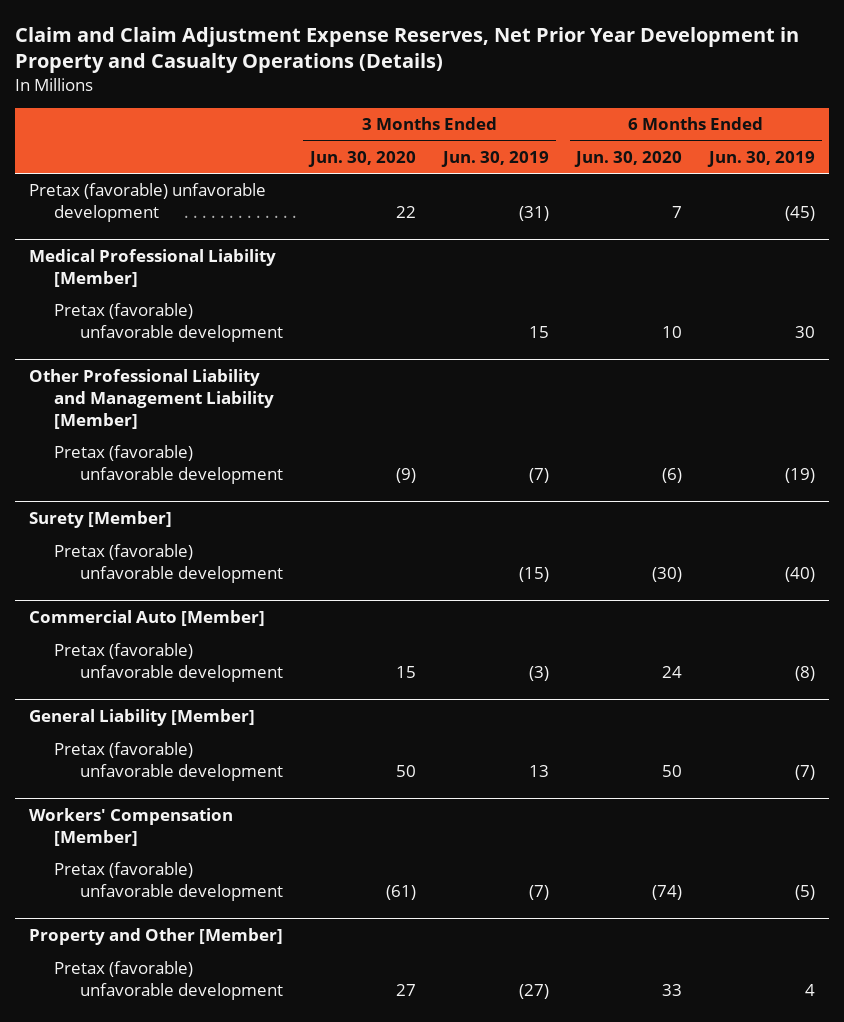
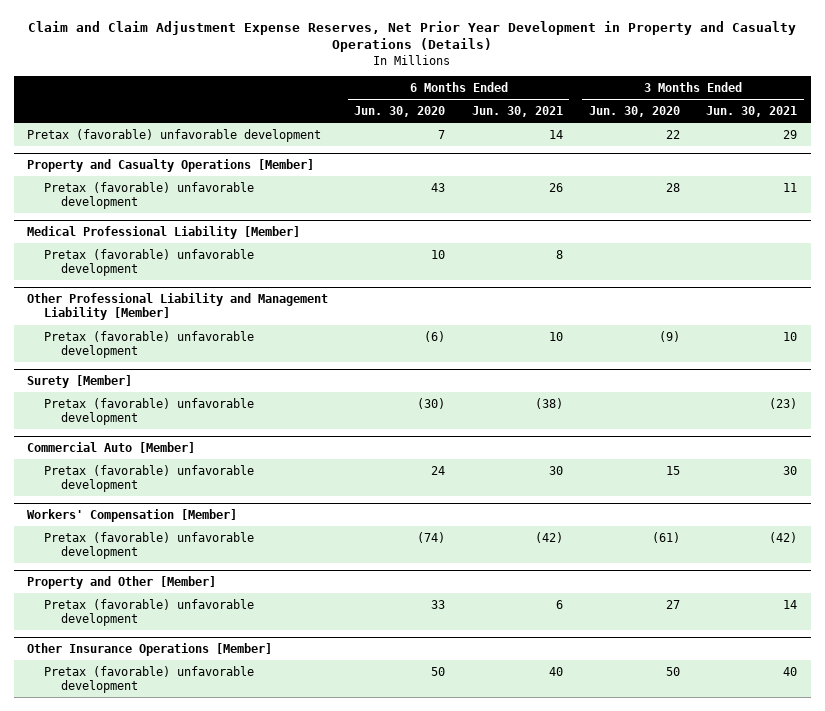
- | 3 Months Ended Jun. 30, 2020 | 3 Months Ended Jun. 30, 2019 | 6 Months Ended Jun. 30, 2020 | 6 Months Ended Jun. 30, 2019
+ | 6 Months Ended Jun. 30, 2020 | 6 Months Ended Jun. 30, 2021 | 3 Months Ended Jun. 30, 2020 | 3 Months Ended Jun. 30, 2021
+ Property and Casualty Operations [Member]
+ Pretax (favorable) unfavorable development | 43 | 26 | 28 | 11
- General Liability [Member]
- Pretax (favorable) unfavorable development | 50 | 13 | 50 | (7)
+ Other Insurance Operations [Member]
+ Pretax (favorable) unfavorable development | 50 | 40 | 50 | 40

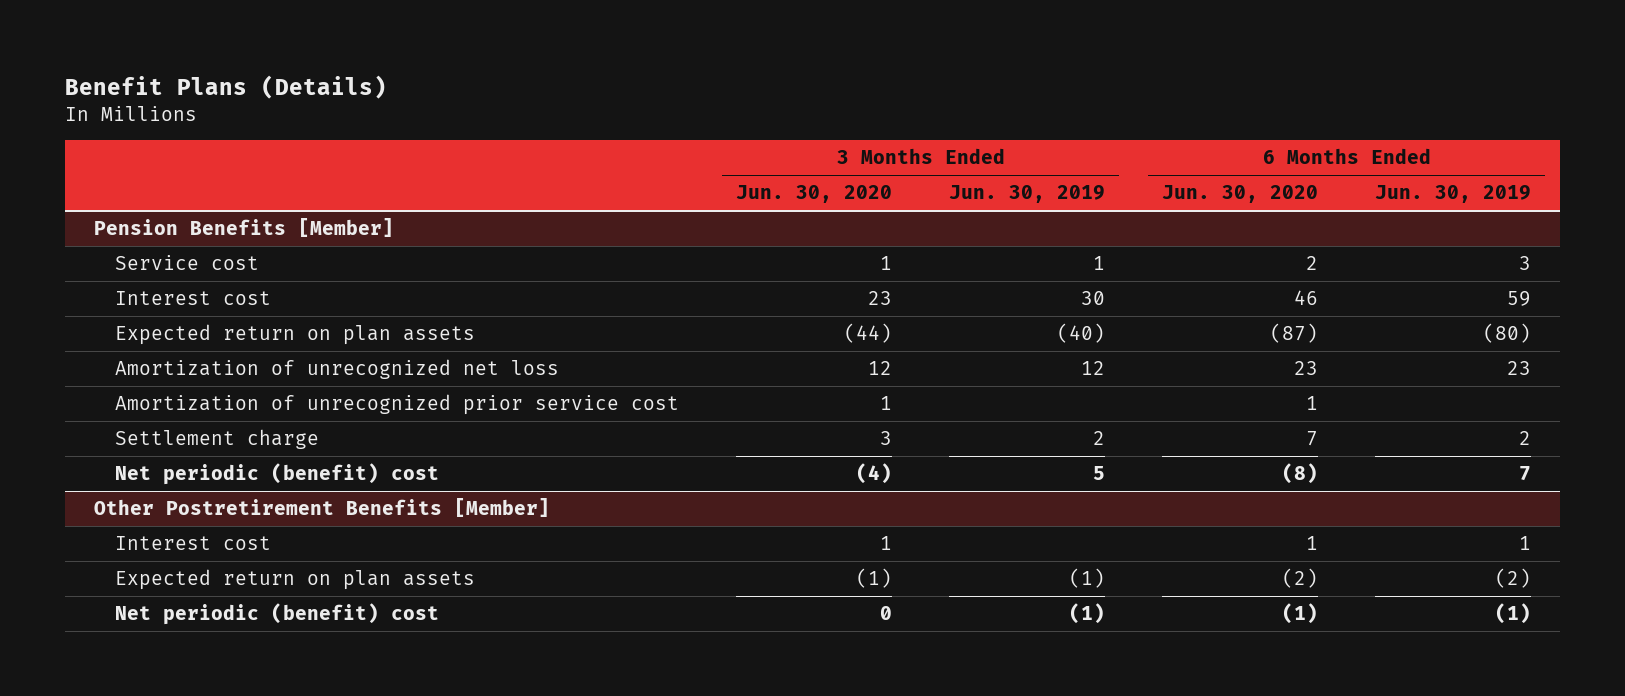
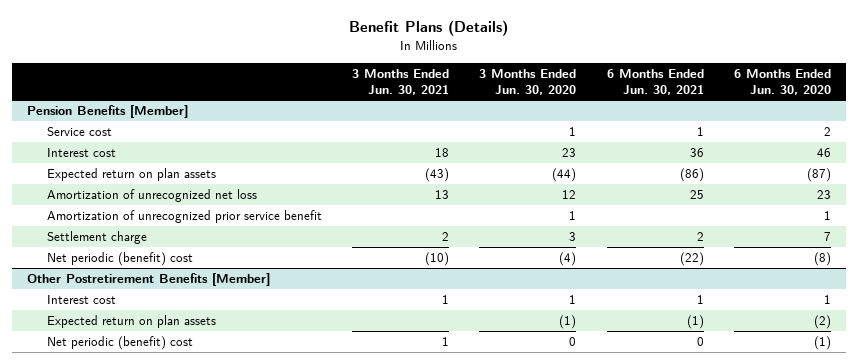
- | 3 Months Ended Jun. 30, 2020 | 3 Months Ended Jun. 30, 2019 | 6 Months Ended Jun. 30, 2020 | 6 Months Ended Jun. 30, 2019
+ | 3 Months Ended Jun. 30, 2021 | 3 Months Ended Jun. 30, 2020 | 6 Months Ended Jun. 30, 2021 | 6 Months Ended Jun. 30, 2020
@ Pension Benefits [Member]
- Amortization of unrecognized prior service cost | 1 | | 1 |
+ Amortization of unrecognized prior service benefit | | 1 | | 1

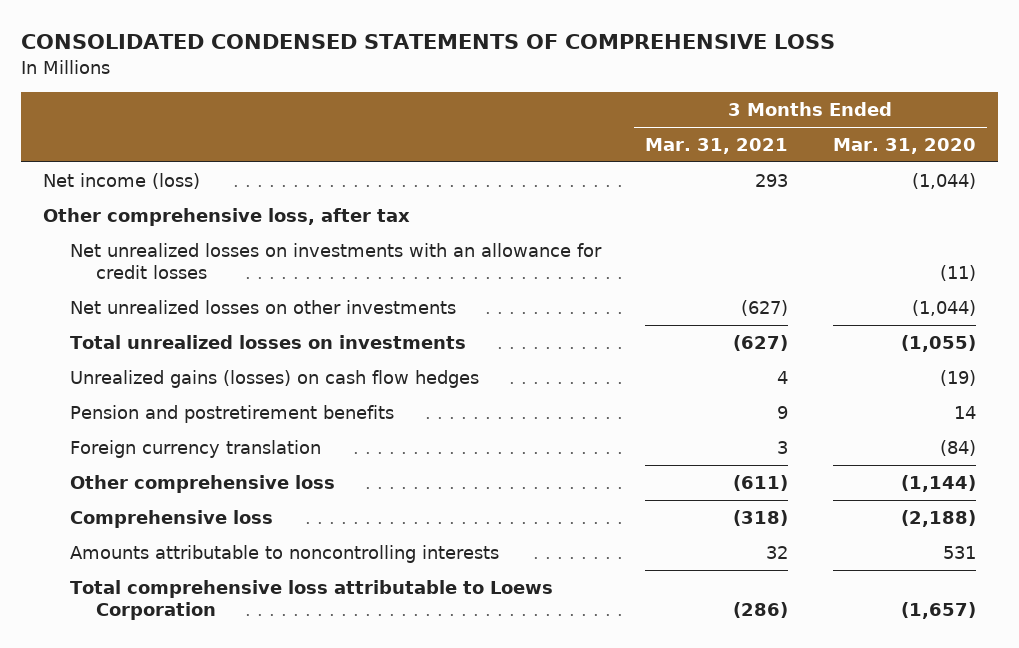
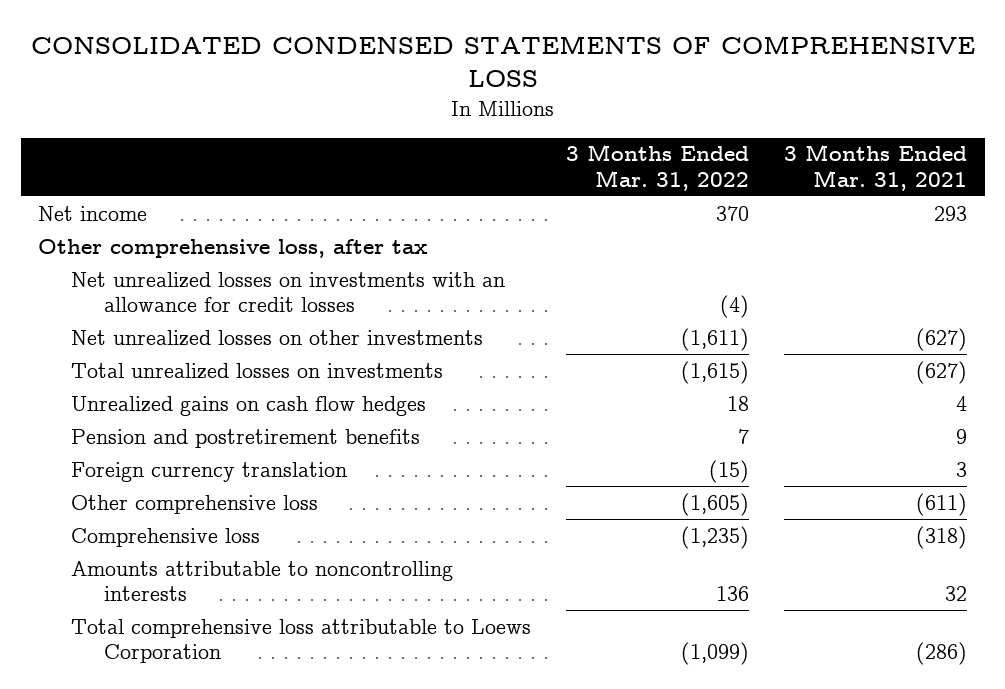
- | 3 Months Ended Mar. 31, 2021 | 3 Months Ended Mar. 31, 2020
+ | 3 Months Ended Mar. 31, 2022 | 3 Months Ended Mar. 31, 2021
- Net income (loss) | 293 | (1,044)
+ Net income | 370 | 293
- Unrealized gains (losses) on cash flow hedges | 4 | (19)
+ Unrealized gains on cash flow hedges | 18 | 4

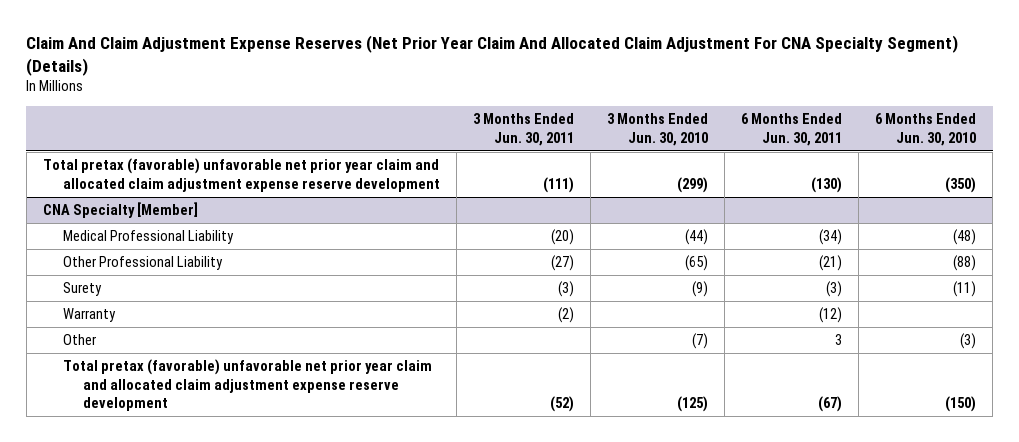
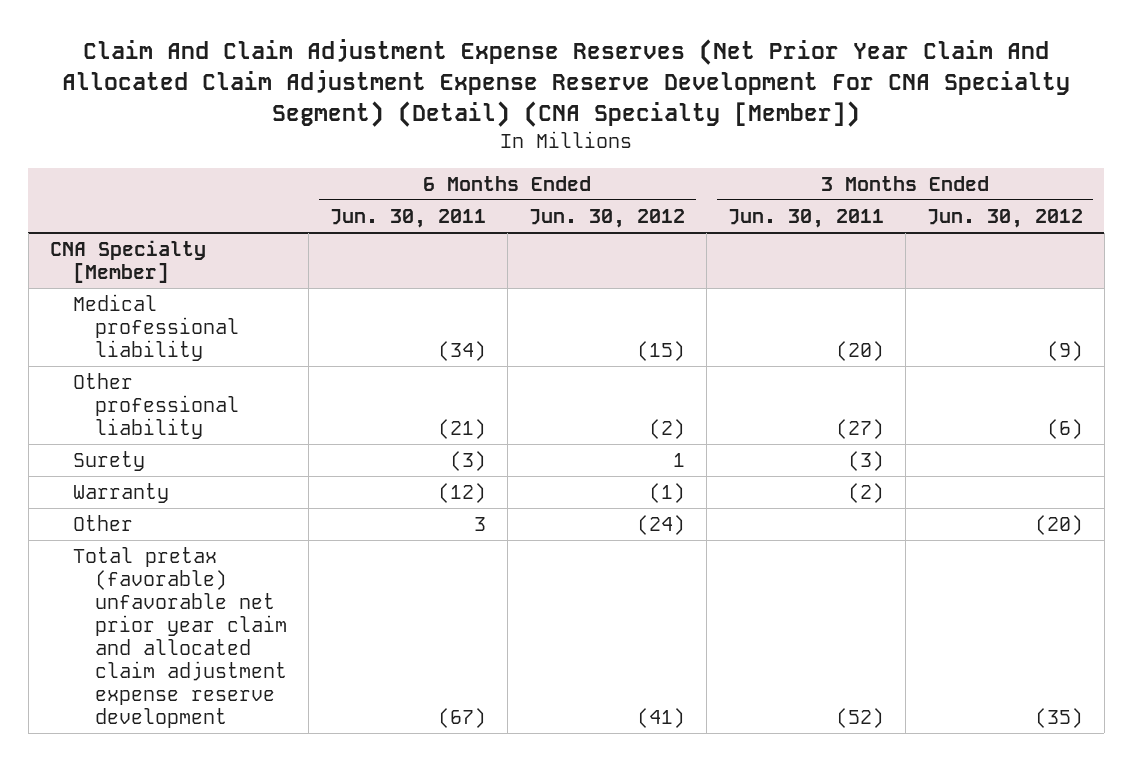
- Claim And Claim Adjustment Expense Reserves (Net Prior Year Claim And Allocated Claim Adjustment For CNA Specialty Segment) (Details)
+ Claim And Claim Adjustment Expense Reserves (Net Prior Year Claim And Allocated Claim Adjustment Expense Reserve Development For CNA Specialty Segment) (Detail) (CNA Specialty [Member])
- | 3 Months Ended Jun. 30, 2011 | 3 Months Ended Jun. 30, 2010 | 6 Months Ended Jun. 30, 2011 | 6 Months Ended Jun. 30, 2010
+ | 6 Months Ended Jun. 30, 2011 | 6 Months Ended Jun. 30, 2012 | 3 Months Ended Jun. 30, 2011 | 3 Months Ended Jun. 30, 2012
- Total pretax (favorable) unfavorable net prior year claim and allocated claim adjustment expense reserve development | (111) | (299) | (130) | (350)
@ CNA Specialty [Member]
- Medical Professional Liability | (20) | (44) | (34) | (48)
- Other Professional Liability | (27) | (65) | (21) | (88)
+ Medical professional liability | (34) | (15) | (20) | (9)
+ Other professional liability | (21) | (2) | (27) | (6)

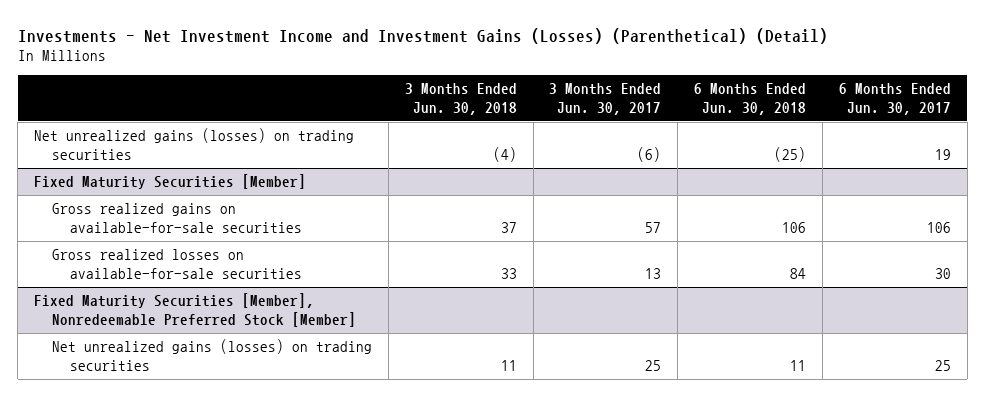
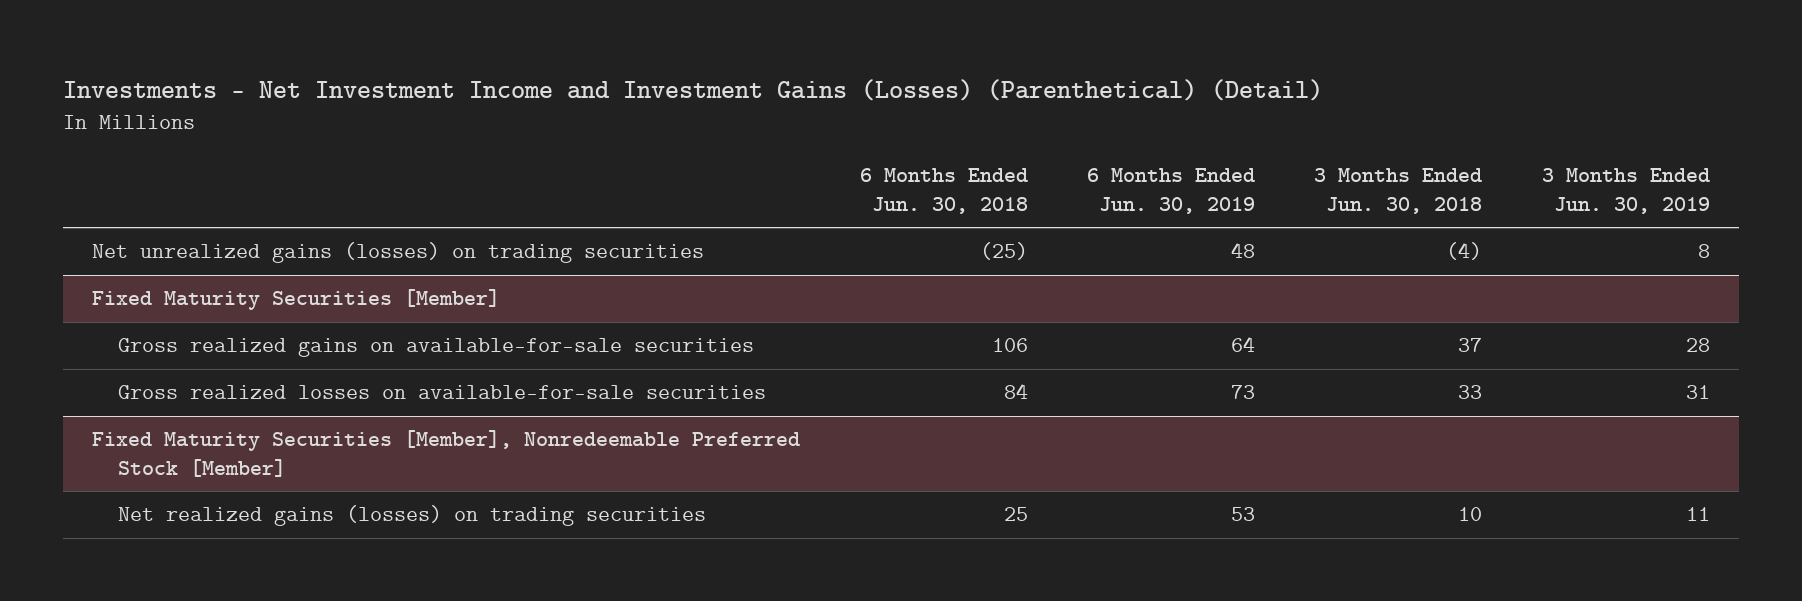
- | 3 Months Ended Jun. 30, 2018 | 3 Months Ended Jun. 30, 2017 | 6 Months Ended Jun. 30, 2018 | 6 Months Ended Jun. 30, 2017
+ | 6 Months Ended Jun. 30, 2018 | 6 Months Ended Jun. 30, 2019 | 3 Months Ended Jun. 30, 2018 | 3 Months Ended Jun. 30, 2019
@ Fixed Maturity Securities [Member], Nonredeemable Preferred Stock [Member]
- Net unrealized gains (losses) on trading securities | 11 | 25 | 11 | 25
+ Net realized gains (losses) on trading securities | 25 | 53 | 10 | 11

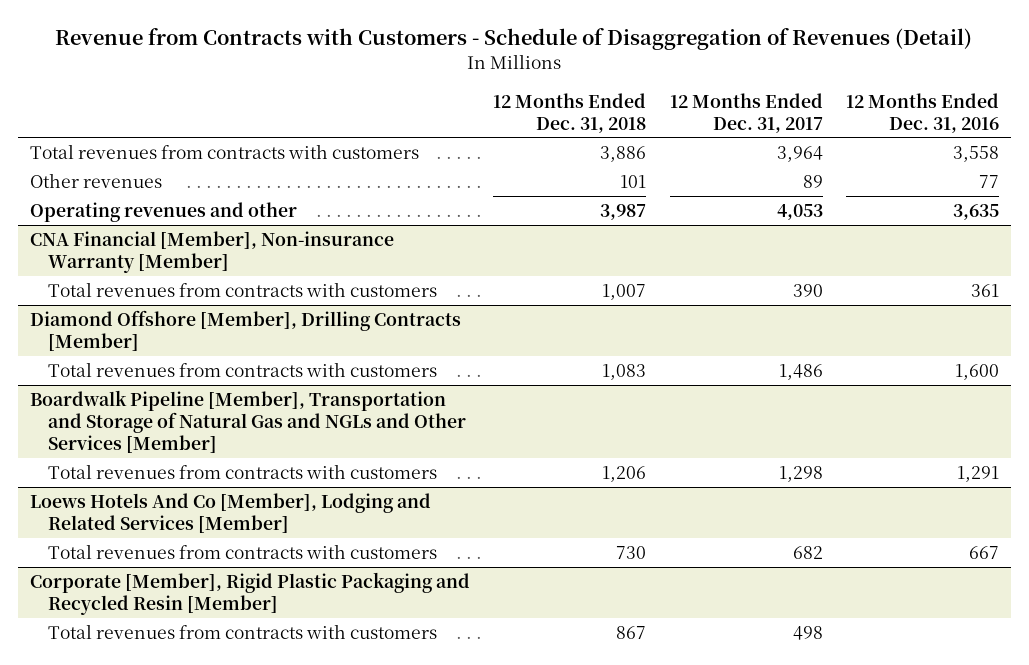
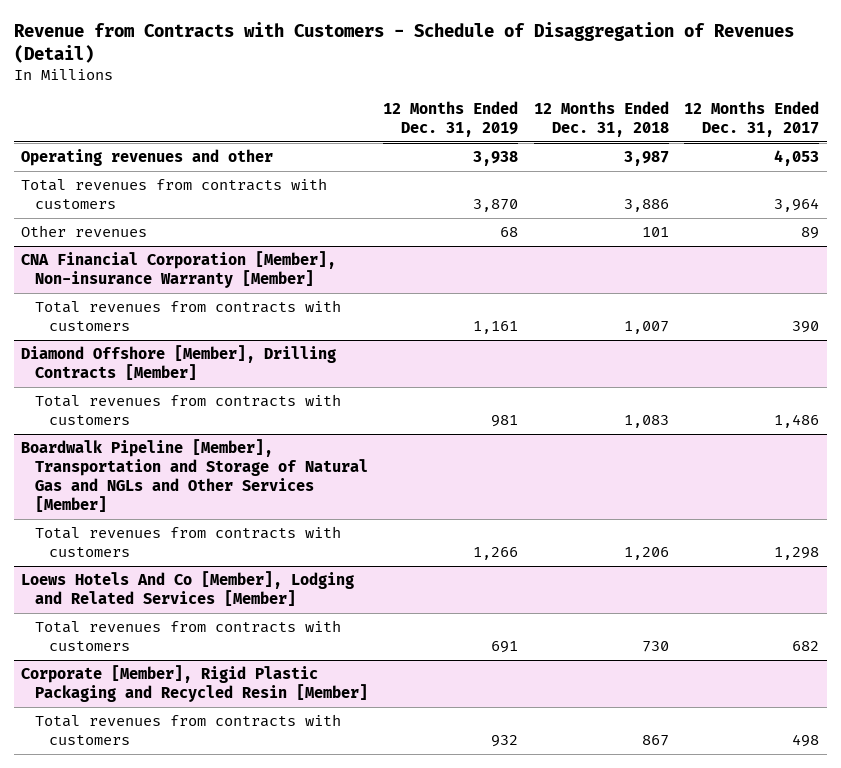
- | 12 Months Ended Dec. 31, 2018 | 12 Months Ended Dec. 31, 2017 | 12 Months Ended Dec. 31, 2016
+ | 12 Months Ended Dec. 31, 2019 | 12 Months Ended Dec. 31, 2018 | 12 Months Ended Dec. 31, 2017
moved up: Operating revenues and other | 3,938 | 3,987 | 4,053
- CNA Financial [Member], Non-insurance Warranty [Member]
+ CNA Financial Corporation [Member], Non-insurance Warranty [Member]

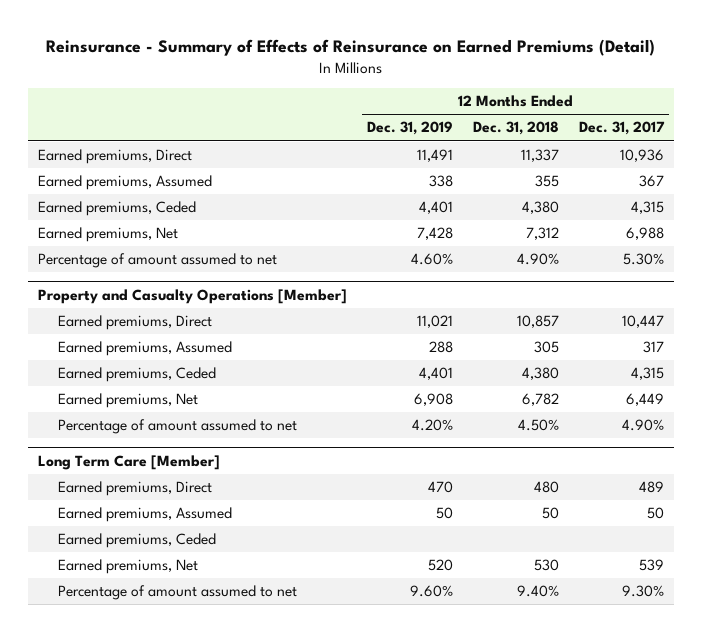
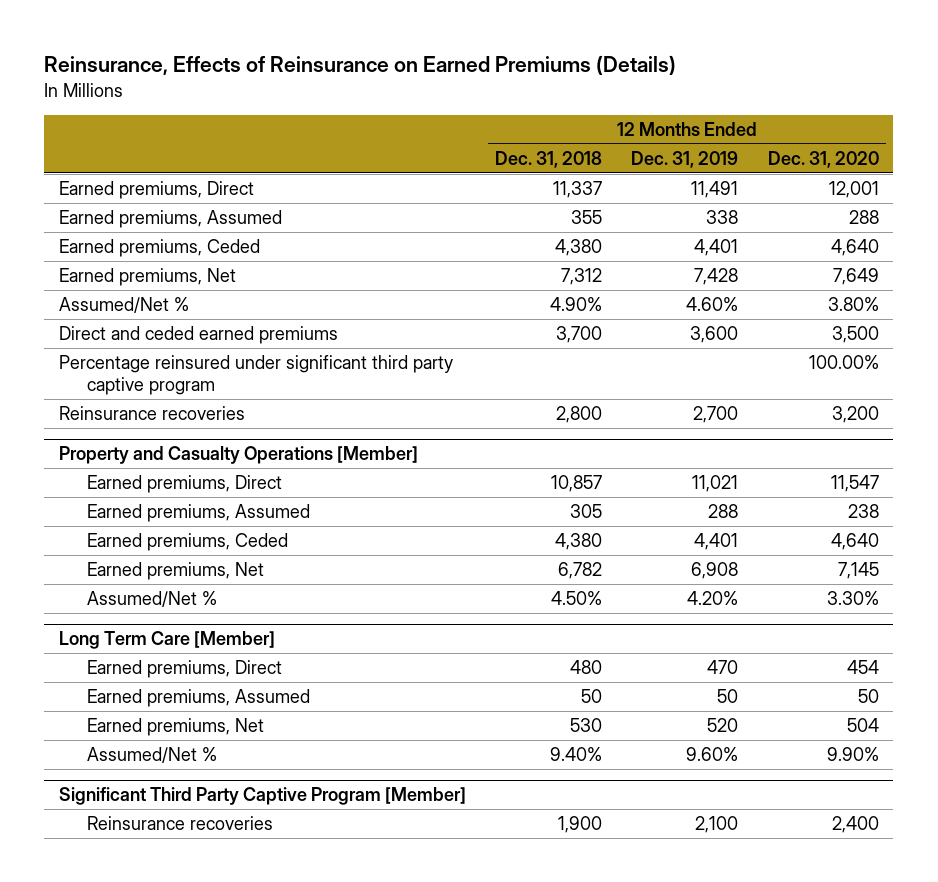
- Reinsurance - Summary of Effects of Reinsurance on Earned Premiums (Detail)
+ Reinsurance, Effects of Reinsurance on Earned Premiums (Details)
- | 12 Months Ended Dec. 31, 2019 | 12 Months Ended Dec. 31, 2018 | 12 Months Ended Dec. 31, 2017
+ | 12 Months Ended Dec. 31, 2018 | 12 Months Ended Dec. 31, 2019 | 12 Months Ended Dec. 31, 2020
- Percentage of amount assumed to net | 4.60% | 4.90% | 5.30%
+ Assumed/Net % | 4.90% | 4.60% | 3.80%
+ Direct and ceded earned premiums | 3,700 | 3,600 | 3,500
+ Percentage reinsured under significant third party captive program | | | 100.00%
+ Reinsurance recoveries | 2,800 | 2,700 | 3,200
@ Property and Casualty Operations [Member]
- Percentage of amount assumed to net | 4.20% | 4.50% | 4.90%
+ Assumed/Net % | 4.50% | 4.20% | 3.30%
@ Long Term Care [Member]
- Earned premiums, Ceded
- Percentage of amount assumed to net | 9.60% | 9.40% | 9.30%
+ Assumed/Net % | 9.40% | 9.60% | 9.90%
+ Significant Third Party Captive Program [Member]
+ Reinsurance recoveries | 1,900 | 2,100 | 2,400

